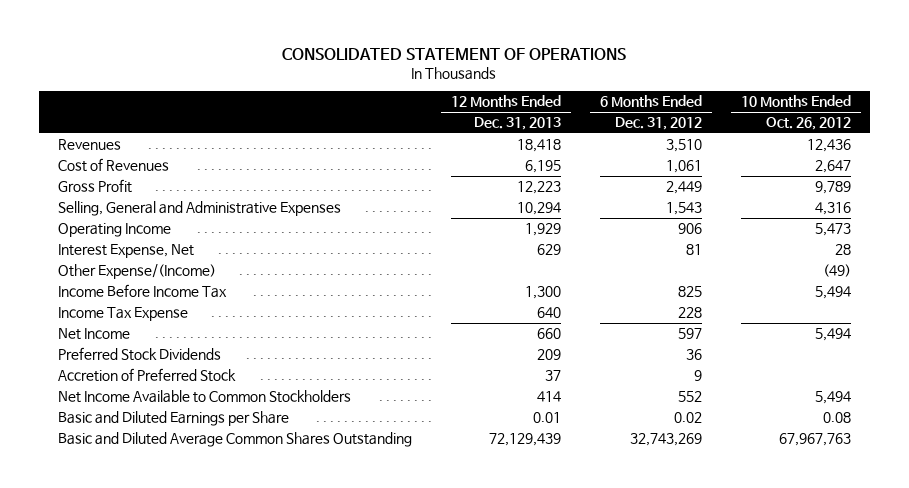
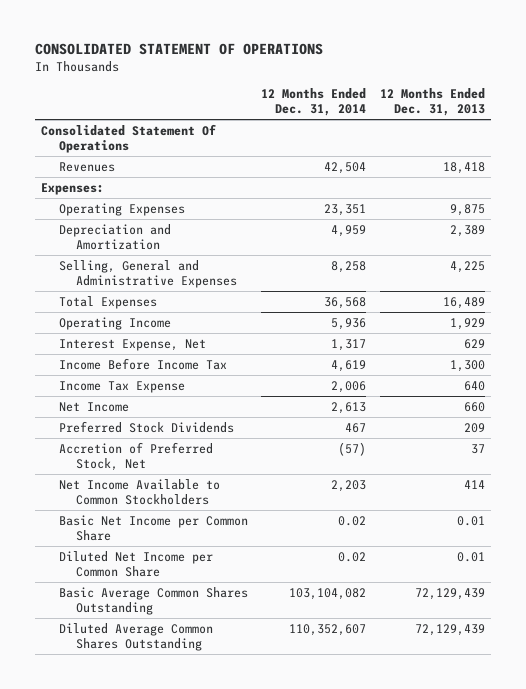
- | 12 Months Ended Dec. 31, 2013 | 6 Months Ended Dec. 31, 2012 | 10 Months Ended Oct. 26, 2012
+ | 12 Months Ended Dec. 31, 2014 | 12 Months Ended Dec. 31, 2013
+ Consolidated Statement Of Operations
- Cost of Revenues | 6,195 | 1,061 | 2,647
- Gross Profit | 12,223 | 2,449 | 9,789
- Selling, General and Administrative Expenses | 10,294 | 1,543 | 4,316
+ Expenses:
+ Operating Expenses | 23,351 | 9,875
+ Depreciation and Amortization | 4,959 | 2,389
+ Selling, General and Administrative Expenses | 8,258 | 4,225
+ Total Expenses | 36,568 | 16,489
- Other Expense/(Income) | | | (49)
- Accretion of Preferred Stock | 37 | 9 |
+ Accretion of Preferred Stock, Net | (57) | 37
- Basic and Diluted Earnings per Share | 0.01 | 0.02 | 0.08
- Basic and Diluted Average Common Shares Outstanding | 72,129,439 | 32,743,269 | 67,967,763
+ Basic Net Income per Common Share | 0.02 | 0.01
+ Diluted Net Income per Common Share | 0.02 | 0.01
+ Basic Average Common Shares Outstanding | 103,104,082 | 72,129,439
+ Diluted Average Common Shares Outstanding | 110,352,607 | 72,129,439

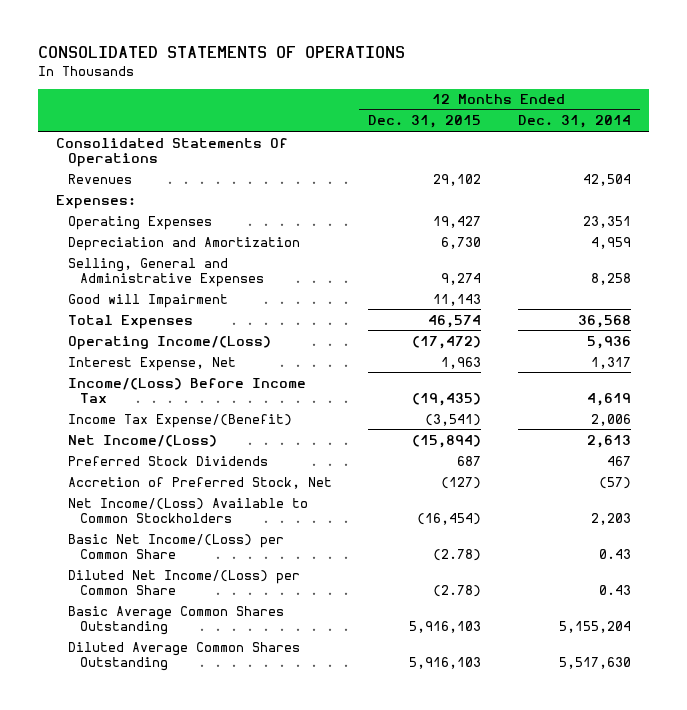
- CONSOLIDATED STATEMENT OF OPERATIONS
+ CONSOLIDATED STATEMENTS OF OPERATIONS
- | 12 Months Ended Dec. 31, 2014 | 12 Months Ended Dec. 31, 2013
+ | 12 Months Ended Dec. 31, 2015 | 12 Months Ended Dec. 31, 2014
- Consolidated Statement Of Operations
+ Consolidated Statements Of Operations
+ Good will Impairment | 11,143 |
- Operating Income | 5,936 | 1,929
+ Operating Income/(Loss) | (17,472) | 5,936
- Income Before Income Tax | 4,619 | 1,300
- Income Tax Expense | 2,006 | 640
- Net Income | 2,613 | 660
+ Income/(Loss) Before Income Tax | (19,435) | 4,619
+ Income Tax Expense/(Benefit) | (3,541) | 2,006
+ Net Income/(Loss) | (15,894) | 2,613
- Net Income Available to Common Stockholders | 2,203 | 414
- Basic Net Income per Common Share | 0.02 | 0.01
- Diluted Net Income per Common Share | 0.02 | 0.01
- Basic Average Common Shares Outstanding | 103,104,082 | 72,129,439
- Diluted Average Common Shares Outstanding | 110,352,607 | 72,129,439
+ Net Income/(Loss) Available to Common Stockholders | (16,454) | 2,203
+ Basic Net Income/(Loss) per Common Share | (2.78) | 0.43
+ Diluted Net Income/(Loss) per Common Share | (2.78) | 0.43
+ Basic Average Common Shares Outstanding | 5,916,103 | 5,155,204
+ Diluted Average Common Shares Outstanding | 5,916,103 | 5,517,630

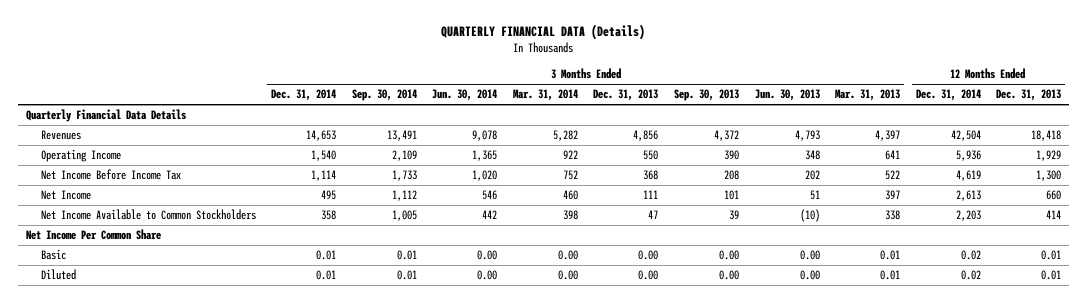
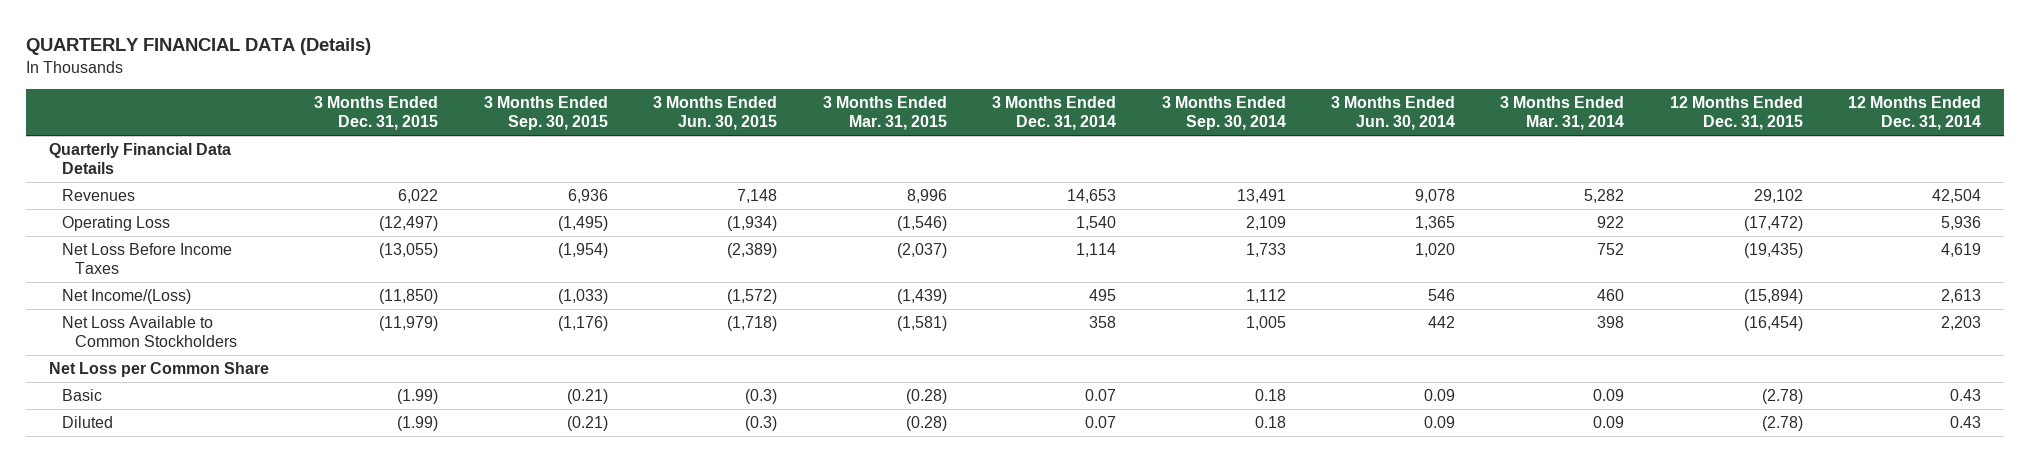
- | 3 Months Ended Dec. 31, 2014 | 3 Months Ended Sep. 30, 2014 | 3 Months Ended Jun. 30, 2014 | 3 Months Ended Mar. 31, 2014 | 3 Months Ended Dec. 31, 2013 | 3 Months Ended Sep. 30, 2013 | 3 Months Ended Jun. 30, 2013 | 3 Months Ended Mar. 31, 2013 | 12 Months Ended Dec. 31, 2014 | 12 Months Ended Dec. 31, 2013
+ | 3 Months Ended Dec. 31, 2015 | 3 Months Ended Sep. 30, 2015 | 3 Months Ended Jun. 30, 2015 | 3 Months Ended Mar. 31, 2015 | 3 Months Ended Dec. 31, 2014 | 3 Months Ended Sep. 30, 2014 | 3 Months Ended Jun. 30, 2014 | 3 Months Ended Mar. 31, 2014 | 12 Months Ended Dec. 31, 2015 | 12 Months Ended Dec. 31, 2014
- Operating Income | 1,540 | 2,109 | 1,365 | 922 | 550 | 390 | 348 | 641 | 5,936 | 1,929
- Net Income Before Income Tax | 1,114 | 1,733 | 1,020 | 752 | 368 | 208 | 202 | 522 | 4,619 | 1,300
- Net Income | 495 | 1,112 | 546 | 460 | 111 | 101 | 51 | 397 | 2,613 | 660
- Net Income Available to Common Stockholders | 358 | 1,005 | 442 | 398 | 47 | 39 | (10) | 338 | 2,203 | 414
- Net Income Per Common Share
- Basic | 0.01 | 0.01 | 0.00 | 0.00 | 0.00 | 0.00 | 0.00 | 0.01 | 0.02 | 0.01
- Diluted | 0.01 | 0.01 | 0.00 | 0.00 | 0.00 | 0.00 | 0.00 | 0.01 | 0.02 | 0.01
+ Operating Loss | (12,497) | (1,495) | (1,934) | (1,546) | 1,540 | 2,109 | 1,365 | 922 | (17,472) | 5,936
+ Net Loss Before Income Taxes | (13,055) | (1,954) | (2,389) | (2,037) | 1,114 | 1,733 | 1,020 | 752 | (19,435) | 4,619
+ Net Income/(Loss) | (11,850) | (1,033) | (1,572) | (1,439) | 495 | 1,112 | 546 | 460 | (15,894) | 2,613
+ Net Loss Available to Common Stockholders | (11,979) | (1,176) | (1,718) | (1,581) | 358 | 1,005 | 442 | 398 | (16,454) | 2,203
+ Net Loss per Common Share
+ Basic | (1.99) | (0.21) | (0.3) | (0.28) | 0.07 | 0.18 | 0.09 | 0.09 | (2.78) | 0.43
+ Diluted | (1.99) | (0.21) | (0.3) | (0.28) | 0.07 | 0.18 | 0.09 | 0.09 | (2.78) | 0.43

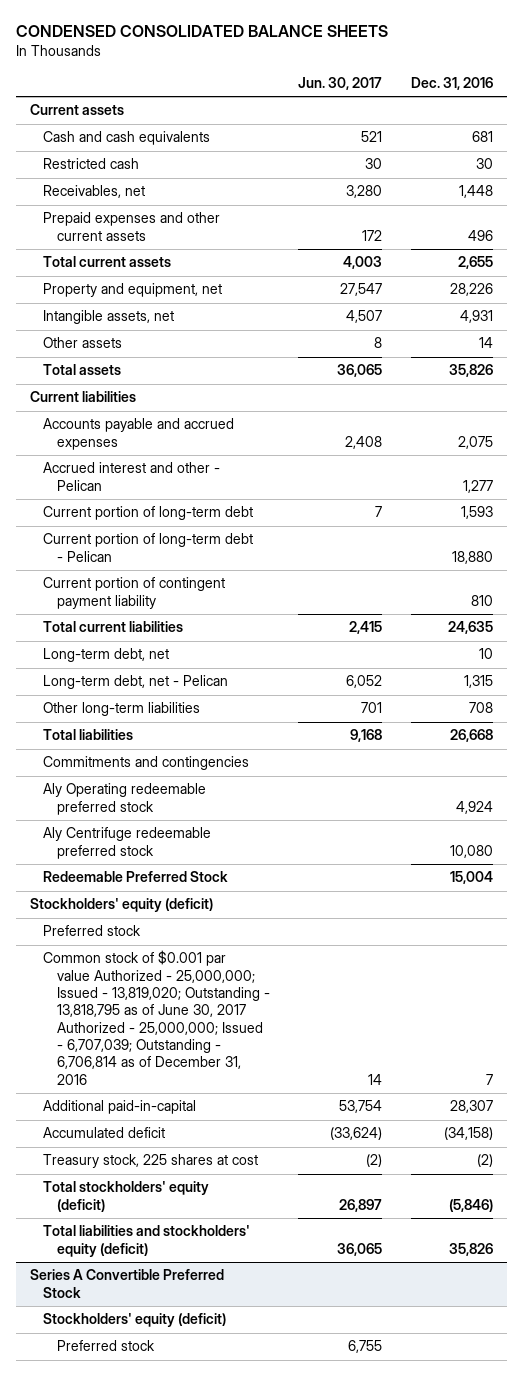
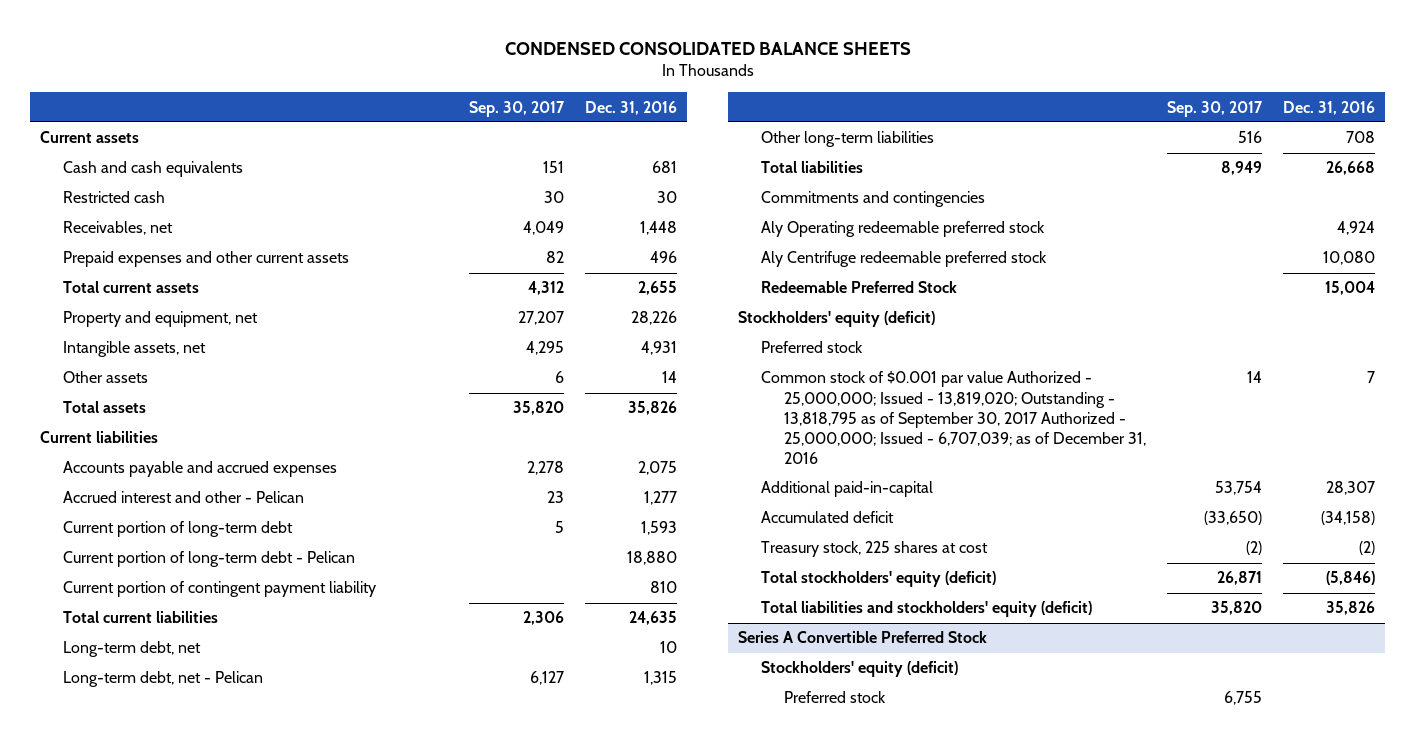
- | Jun. 30, 2017 | Dec. 31, 2016
+ | Sep. 30, 2017 | Dec. 31, 2016
- Common stock of $0.001 par value Authorized - 25,000,000; Issued - 13,819,020; Outstanding - 13,818,795 as of June 30, 2017 Authorized - 25,000,000; Issued - 6,707,039; Outstanding - 6,706,814 as of December 31, 2016 | 14 | 7
+ Common stock of $0.001 par value Authorized - 25,000,000; Issued - 13,819,020; Outstanding - 13,818,795 as of September 30, 2017 Authorized - 25,000,000; Issued - 6,707,039; as of December 31, 2016 | 14 | 7

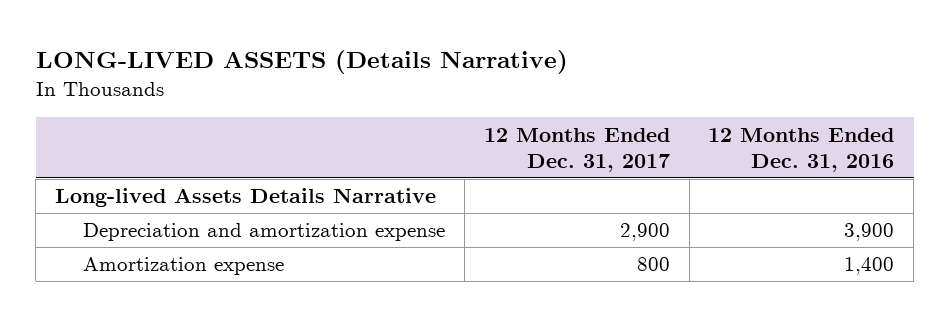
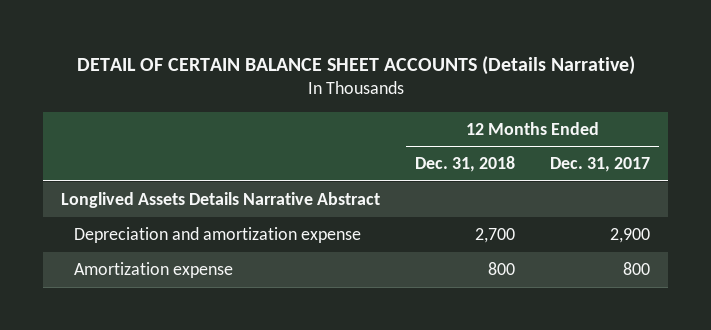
- LONG-LIVED ASSETS (Details Narrative)
+ DETAIL OF CERTAIN BALANCE SHEET ACCOUNTS (Details Narrative)
- | 12 Months Ended Dec. 31, 2017 | 12 Months Ended Dec. 31, 2016
+ | 12 Months Ended Dec. 31, 2018 | 12 Months Ended Dec. 31, 2017
- Long-lived Assets Details Narrative
+ Longlived Assets Details Narrative Abstract

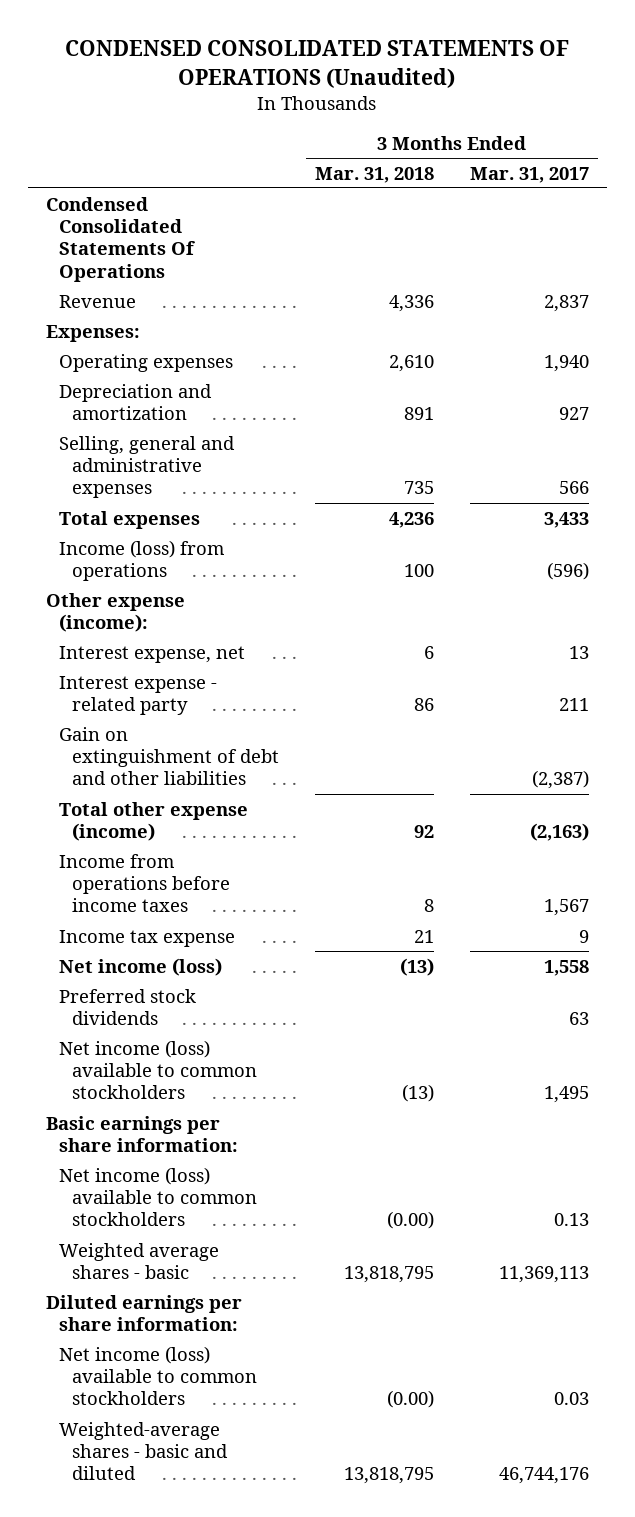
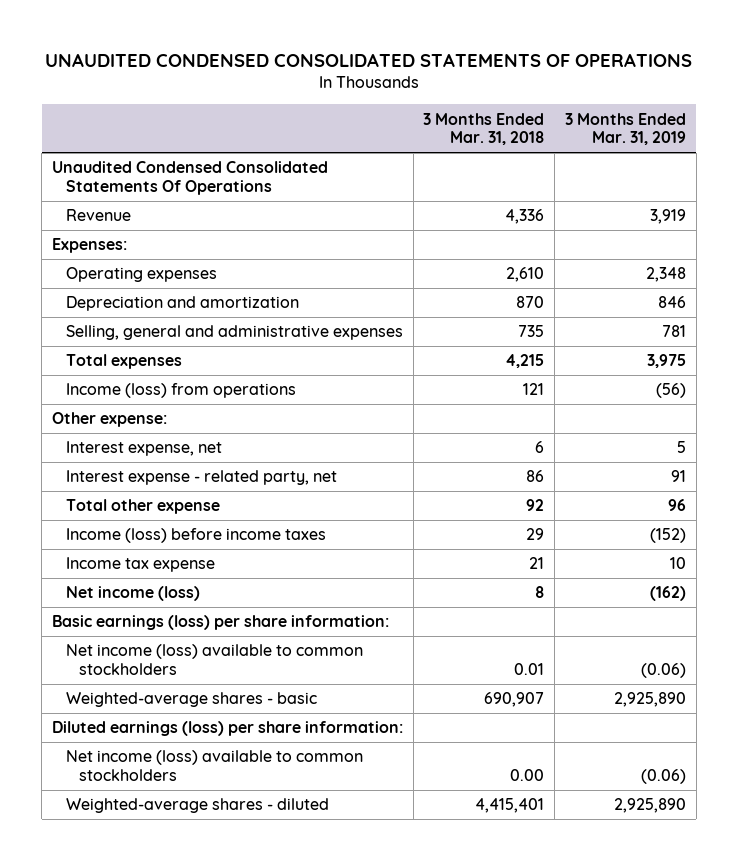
- CONDENSED CONSOLIDATED STATEMENTS OF OPERATIONS (Unaudited)
+ UNAUDITED CONDENSED CONSOLIDATED STATEMENTS OF OPERATIONS
- | 3 Months Ended Mar. 31, 2018 | 3 Months Ended Mar. 31, 2017
+ | 3 Months Ended Mar. 31, 2018 | 3 Months Ended Mar. 31, 2019
- Condensed Consolidated Statements Of Operations
+ Unaudited Condensed Consolidated Statements Of Operations
- Depreciation and amortization | 891 | 927
+ Depreciation and amortization | 870 | 846
- Total expenses | 4,236 | 3,433
- Income (loss) from operations | 100 | (596)
- Other expense (income):
+ Total expenses | 4,215 | 3,975
+ Income (loss) from operations | 121 | (56)
+ Other expense:
- Interest expense - related party | 86 | 211
- Gain on extinguishment of debt and other liabilities | | (2,387)
- Total other expense (income) | 92 | (2,163)
- Income from operations before income taxes | 8 | 1,567
+ Interest expense - related party, net | 86 | 91
+ Total other expense | 92 | 96
+ Income (loss) before income taxes | 29 | (152)
- Net income (loss) | (13) | 1,558
- Preferred stock dividends | | 63
- Net income (loss) available to common stockholders | (13) | 1,495
- Basic earnings per share information:
- Net income (loss) available to common stockholders | (0.00) | 0.13
- Weighted average shares - basic | 13,818,795 | 11,369,113
- Diluted earnings per share information:
- Net income (loss) available to common stockholders | (0.00) | 0.03
- Weighted-average shares - basic and diluted | 13,818,795 | 46,744,176
+ Net income (loss) | 8 | (162)
+ Basic earnings (loss) per share information:
+ Net income (loss) available to common stockholders | 0.01 | (0.06)
+ Weighted-average shares - basic | 690,907 | 2,925,890
+ Diluted earnings (loss) per share information:
+ Net income (loss) available to common stockholders | 0.00 | (0.06)
+ Weighted-average shares - diluted | 4,415,401 | 2,925,890

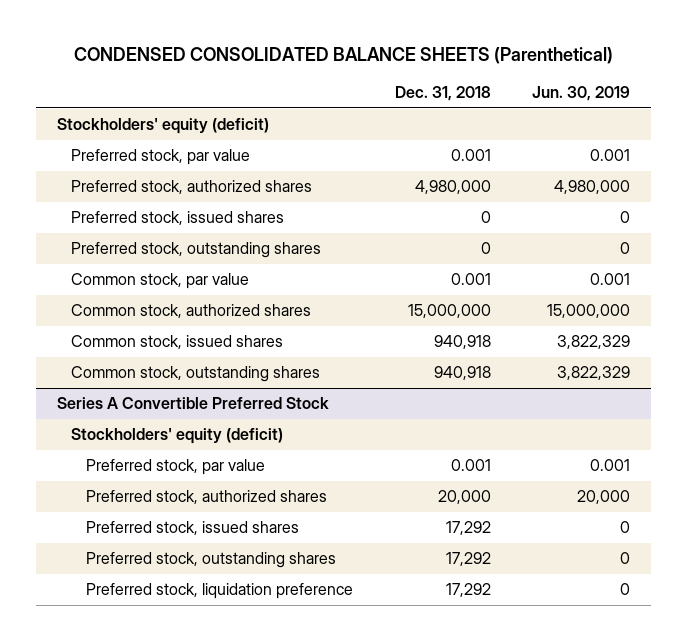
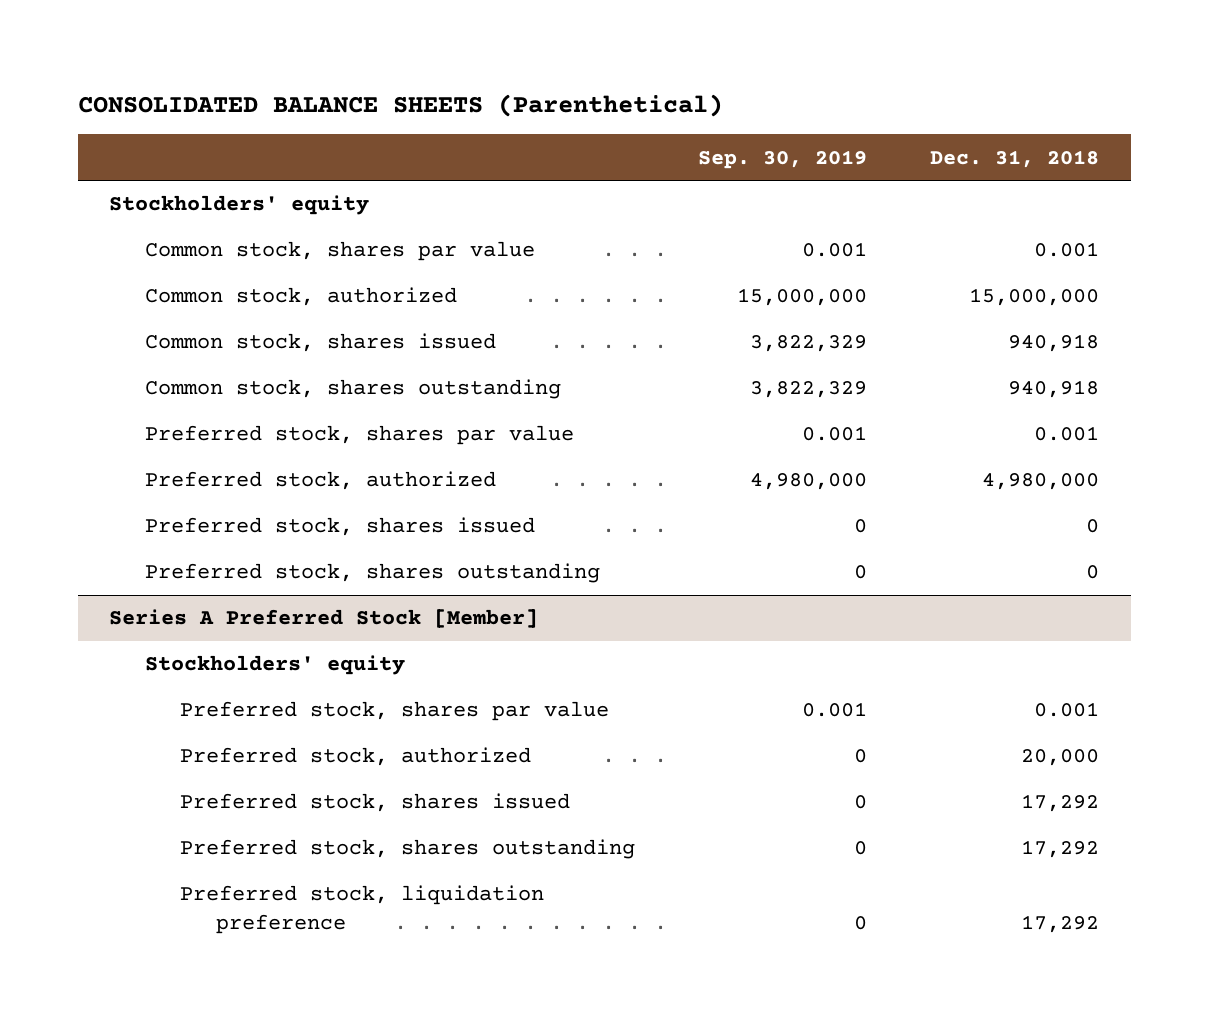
- CONDENSED CONSOLIDATED BALANCE SHEETS (Parenthetical)
+ CONSOLIDATED BALANCE SHEETS (Parenthetical)
- | Dec. 31, 2018 | Jun. 30, 2019
+ | Sep. 30, 2019 | Dec. 31, 2018
- Stockholders' equity (deficit)
- Preferred stock, par value | 0.001 | 0.001
- Preferred stock, authorized shares | 4,980,000 | 4,980,000
- Preferred stock, issued shares | 0 | 0
- Preferred stock, outstanding shares | 0 | 0
- Common stock, par value | 0.001 | 0.001
- Common stock, authorized shares | 15,000,000 | 15,000,000
- Common stock, issued shares | 940,918 | 3,822,329
- Common stock, outstanding shares | 940,918 | 3,822,329
- Series A Convertible Preferred Stock
- Stockholders' equity (deficit)
- Preferred stock, par value | 0.001 | 0.001
- Preferred stock, authorized shares | 20,000 | 20,000
- Preferred stock, issued shares | 17,292 | 0
- Preferred stock, outstanding shares | 17,292 | 0
+ Stockholders' equity
+ Common stock, shares par value | 0.001 | 0.001
+ Common stock, authorized | 15,000,000 | 15,000,000
+ Common stock, shares issued | 3,822,329 | 940,918
+ Common stock, shares outstanding | 3,822,329 | 940,918
+ Preferred stock, shares par value | 0.001 | 0.001
+ Preferred stock, authorized | 4,980,000 | 4,980,000
+ Preferred stock, shares issued | 0 | 0
+ Preferred stock, shares outstanding | 0 | 0
+ Series A Preferred Stock [Member]
+ Stockholders' equity
+ Preferred stock, shares par value | 0.001 | 0.001
+ Preferred stock, authorized | 0 | 20,000
+ Preferred stock, shares issued | 0 | 17,292
+ Preferred stock, shares outstanding | 0 | 17,292

